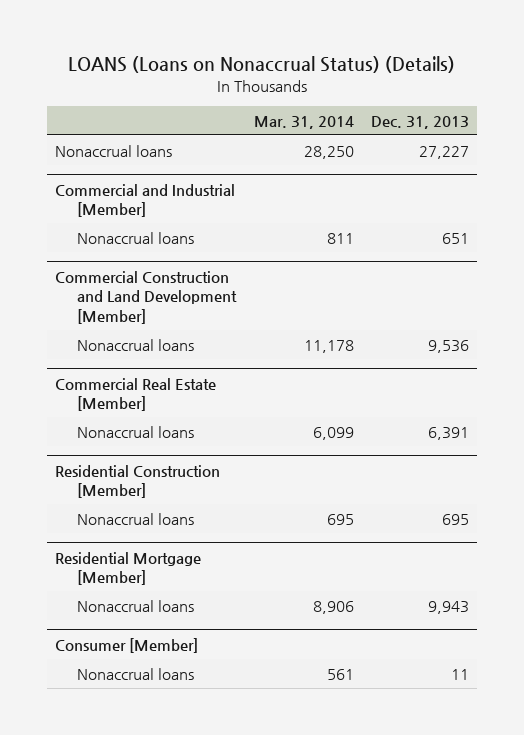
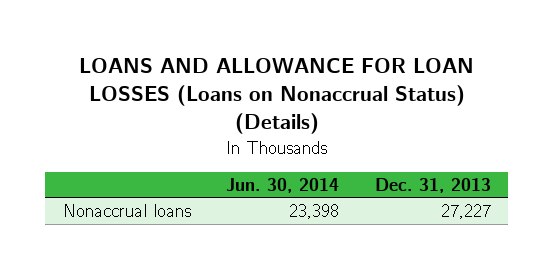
- LOANS (Loans on Nonaccrual Status) (Details)
+ LOANS AND ALLOWANCE FOR LOAN LOSSES (Loans on Nonaccrual Status) (Details)
- | Mar. 31, 2014 | Dec. 31, 2013
+ | Jun. 30, 2014 | Dec. 31, 2013
- Commercial and Industrial [Member]
- Nonaccrual loans | 811 | 651
- Commercial Construction and Land Development [Member]
- Nonaccrual loans | 11,178 | 9,536
- Commercial Real Estate [Member]
- Nonaccrual loans | 6,099 | 6,391
- Residential Construction [Member]
- Nonaccrual loans | 695 | 695
- Residential Mortgage [Member]
- Nonaccrual loans | 8,906 | 9,943
- Consumer [Member]
- Nonaccrual loans | 561 | 11

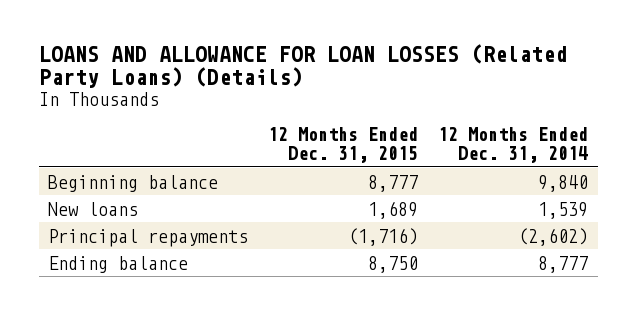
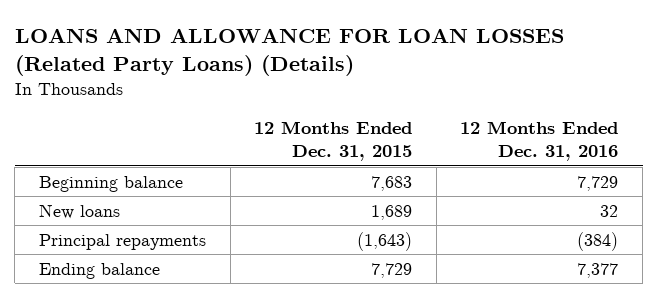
- | 12 Months Ended Dec. 31, 2015 | 12 Months Ended Dec. 31, 2014
+ | 12 Months Ended Dec. 31, 2015 | 12 Months Ended Dec. 31, 2016
- Beginning balance | 8,777 | 9,840
+ Beginning balance | 7,683 | 7,729
- Principal repayments | (1,716) | (2,602)
- Ending balance | 8,750 | 8,777
+ Principal repayments | (1,643) | (384)
+ Ending balance | 7,729 | 7,377

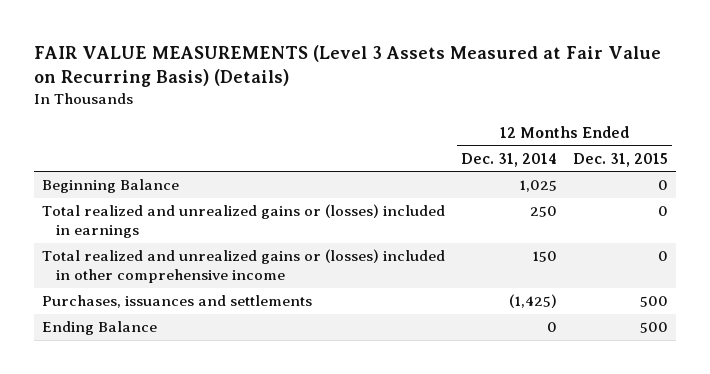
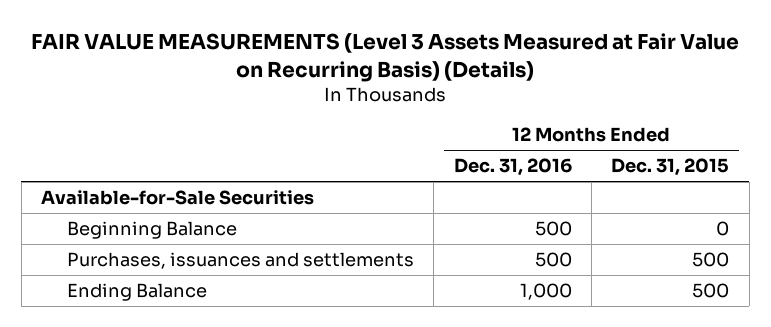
- | 12 Months Ended Dec. 31, 2014 | 12 Months Ended Dec. 31, 2015
+ | 12 Months Ended Dec. 31, 2016 | 12 Months Ended Dec. 31, 2015
+ Available-for-Sale Securities
- Total realized and unrealized gains or (losses) included in earnings | 250 | 0
- Total realized and unrealized gains or (losses) included in other comprehensive income | 150 | 0

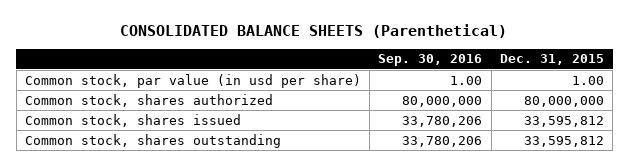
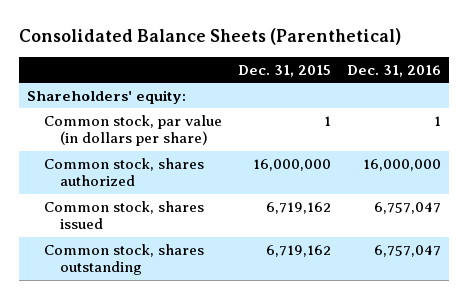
- CONSOLIDATED BALANCE SHEETS (Parenthetical)
+ Consolidated Balance Sheets (Parenthetical)
- | Sep. 30, 2016 | Dec. 31, 2015
+ | Dec. 31, 2015 | Dec. 31, 2016
- Common stock, par value (in usd per share) | 1.00 | 1.00
- Common stock, shares authorized | 80,000,000 | 80,000,000
- Common stock, shares issued | 33,780,206 | 33,595,812
- Common stock, shares outstanding | 33,780,206 | 33,595,812
+ Shareholders' equity:
+ Common stock, par value (in dollars per share) | 1 | 1
+ Common stock, shares authorized | 16,000,000 | 16,000,000
+ Common stock, shares issued | 6,719,162 | 6,757,047
+ Common stock, shares outstanding | 6,719,162 | 6,757,047

